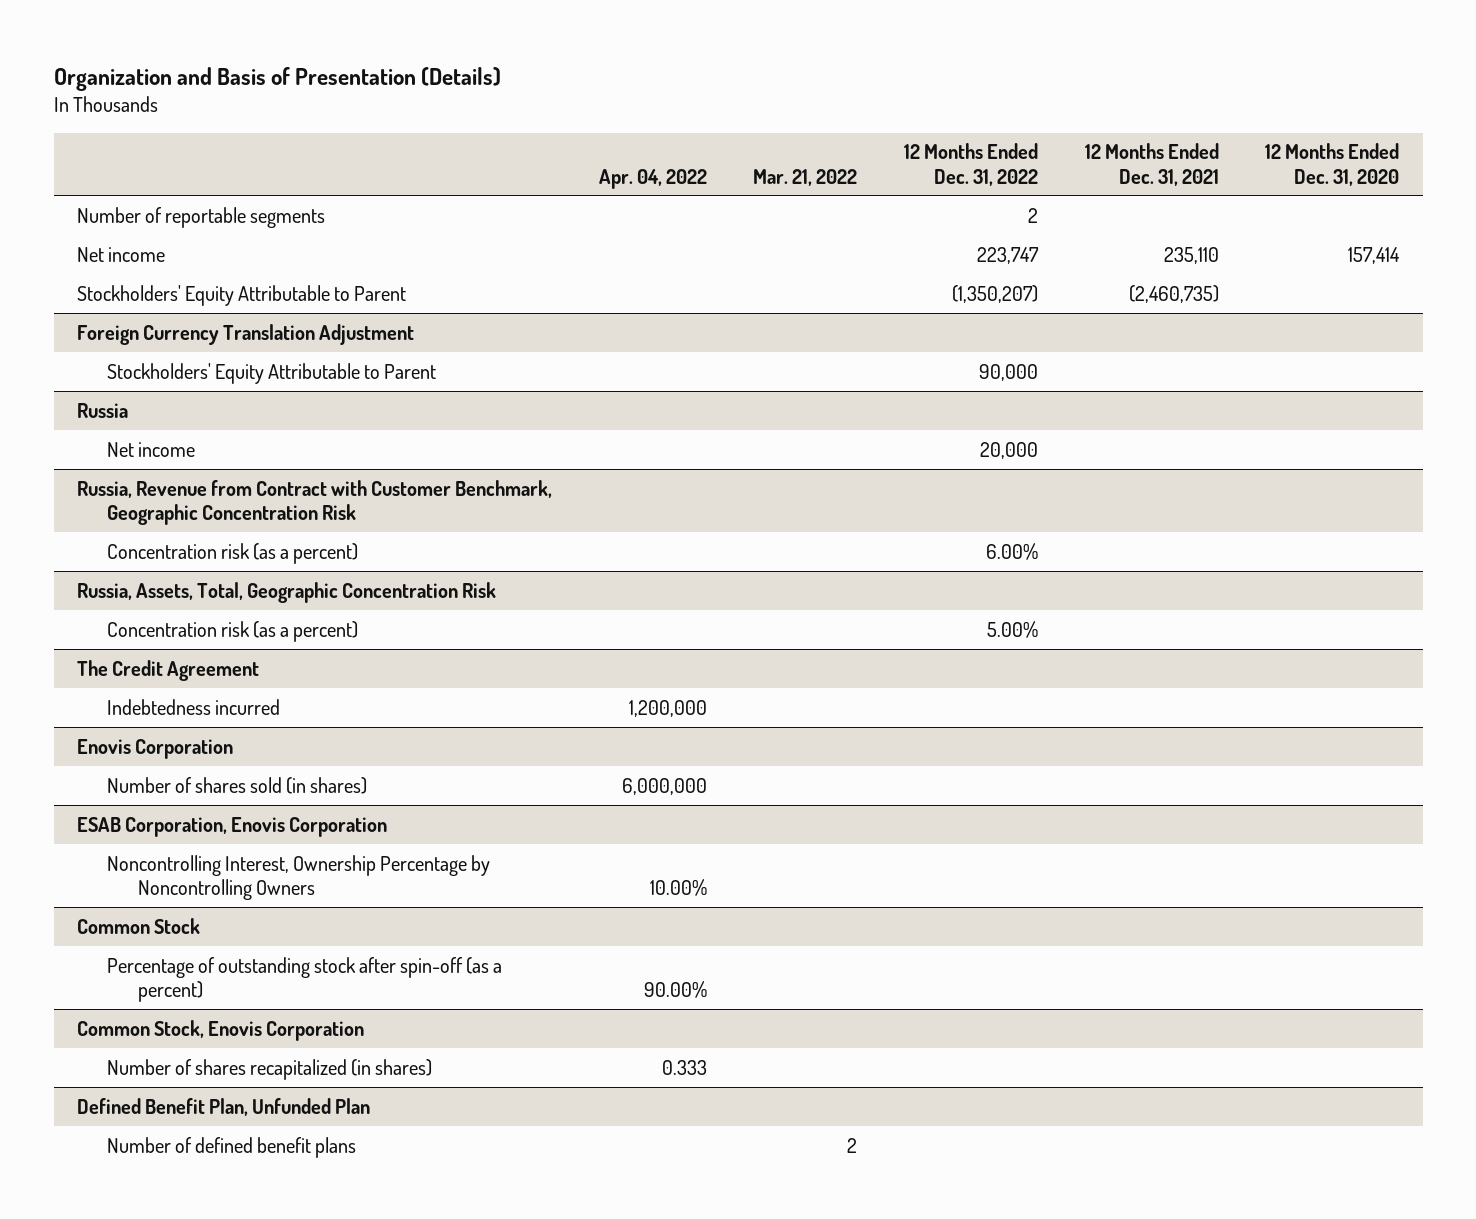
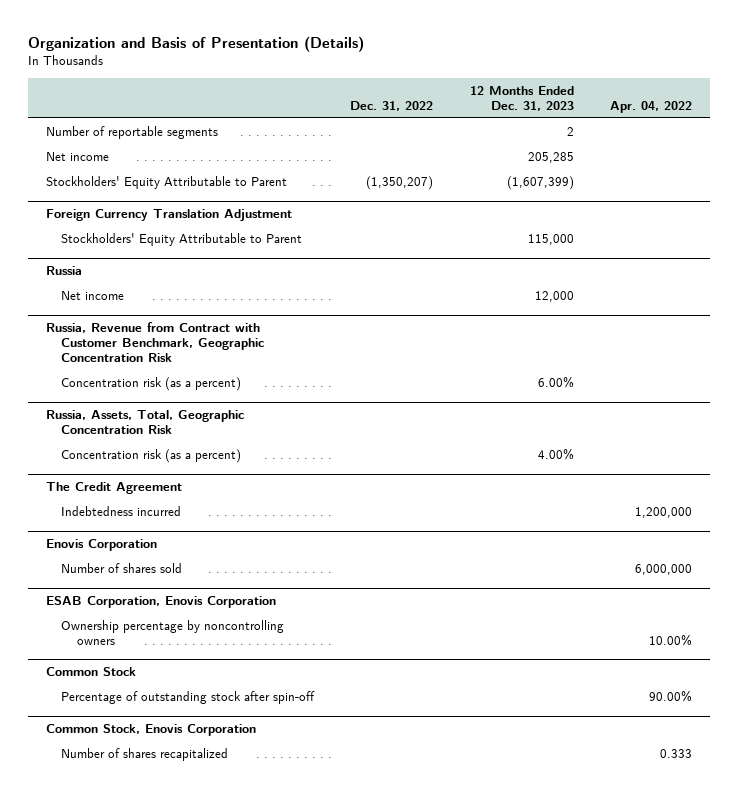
- | Apr. 04, 2022 | Mar. 21, 2022 | 12 Months Ended Dec. 31, 2022 | 12 Months Ended Dec. 31, 2021 | 12 Months Ended Dec. 31, 2020
+ | Dec. 31, 2022 | 12 Months Ended Dec. 31, 2023 | Apr. 04, 2022
@ Enovis Corporation
- Number of shares sold (in shares) | 6,000,000 | | | |
+ Number of shares sold | | | 6,000,000
@ ESAB Corporation, Enovis Corporation
- Noncontrolling Interest, Ownership Percentage by Noncontrolling Owners | 10.00% | | | |
+ Ownership percentage by noncontrolling owners | | | 10.00%
@ Common Stock
- Percentage of outstanding stock after spin-off (as a percent) | 90.00% | | | |
+ Percentage of outstanding stock after spin-off | | | 90.00%
@ Common Stock, Enovis Corporation
- Number of shares recapitalized (in shares) | 0.333 | | | |
- Defined Benefit Plan, Unfunded Plan
- Number of defined benefit plans | | 2 | | |
@ Common Stock, Enovis Corporation
+ Number of shares recapitalized | | | 0.333

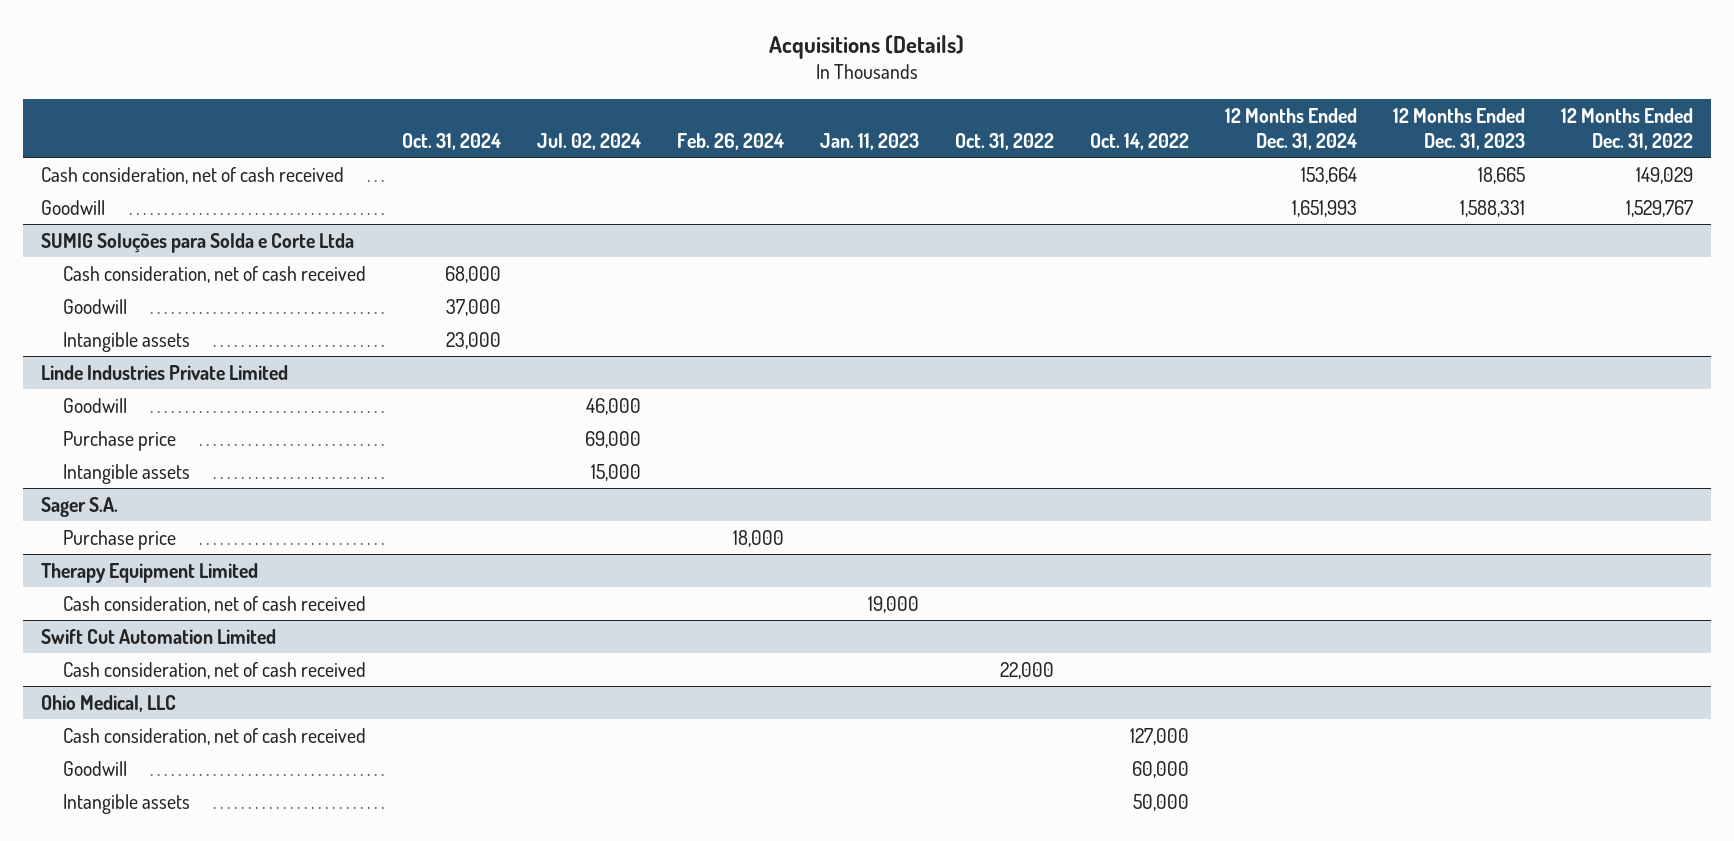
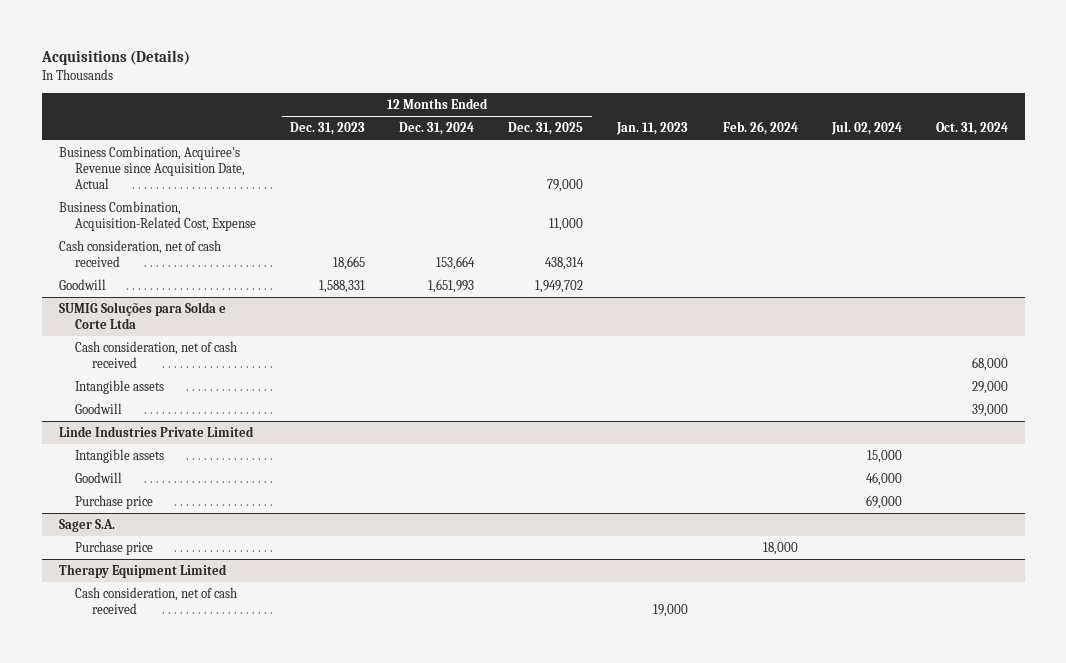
- | Oct. 31, 2024 | Jul. 02, 2024 | Feb. 26, 2024 | Jan. 11, 2023 | Oct. 31, 2022 | Oct. 14, 2022 | 12 Months Ended Dec. 31, 2024 | 12 Months Ended Dec. 31, 2023 | 12 Months Ended Dec. 31, 2022
+ | 12 Months Ended Dec. 31, 2023 | 12 Months Ended Dec. 31, 2024 | 12 Months Ended Dec. 31, 2025 | Jan. 11, 2023 | Feb. 26, 2024 | Jul. 02, 2024 | Oct. 31, 2024
+ Business Combination, Acquiree's Revenue since Acquisition Date, Actual | | | 79,000 | | | |
+ Business Combination, Acquisition-Related Cost, Expense | | | 11,000 | | | |
@ SUMIG Soluções para Solda e Corte Ltda
- Goodwill | 37,000 | | | | | | | |
- Intangible assets | 23,000 | | | | | | | |
+ Intangible assets | | | | | | | 29,000
+ Goodwill | | | | | | | 39,000
@ Linde Industries Private Limited
moved up: Intangible assets | | | | | | 15,000 |
- Swift Cut Automation Limited
- Cash consideration, net of cash received | | | | | 22,000 | | | |
- Ohio Medical, LLC
- Cash consideration, net of cash received | | | | | | 127,000 | | |
- Goodwill | | | | | | 60,000 | | |
- Intangible assets | | | | | | 50,000 | | |

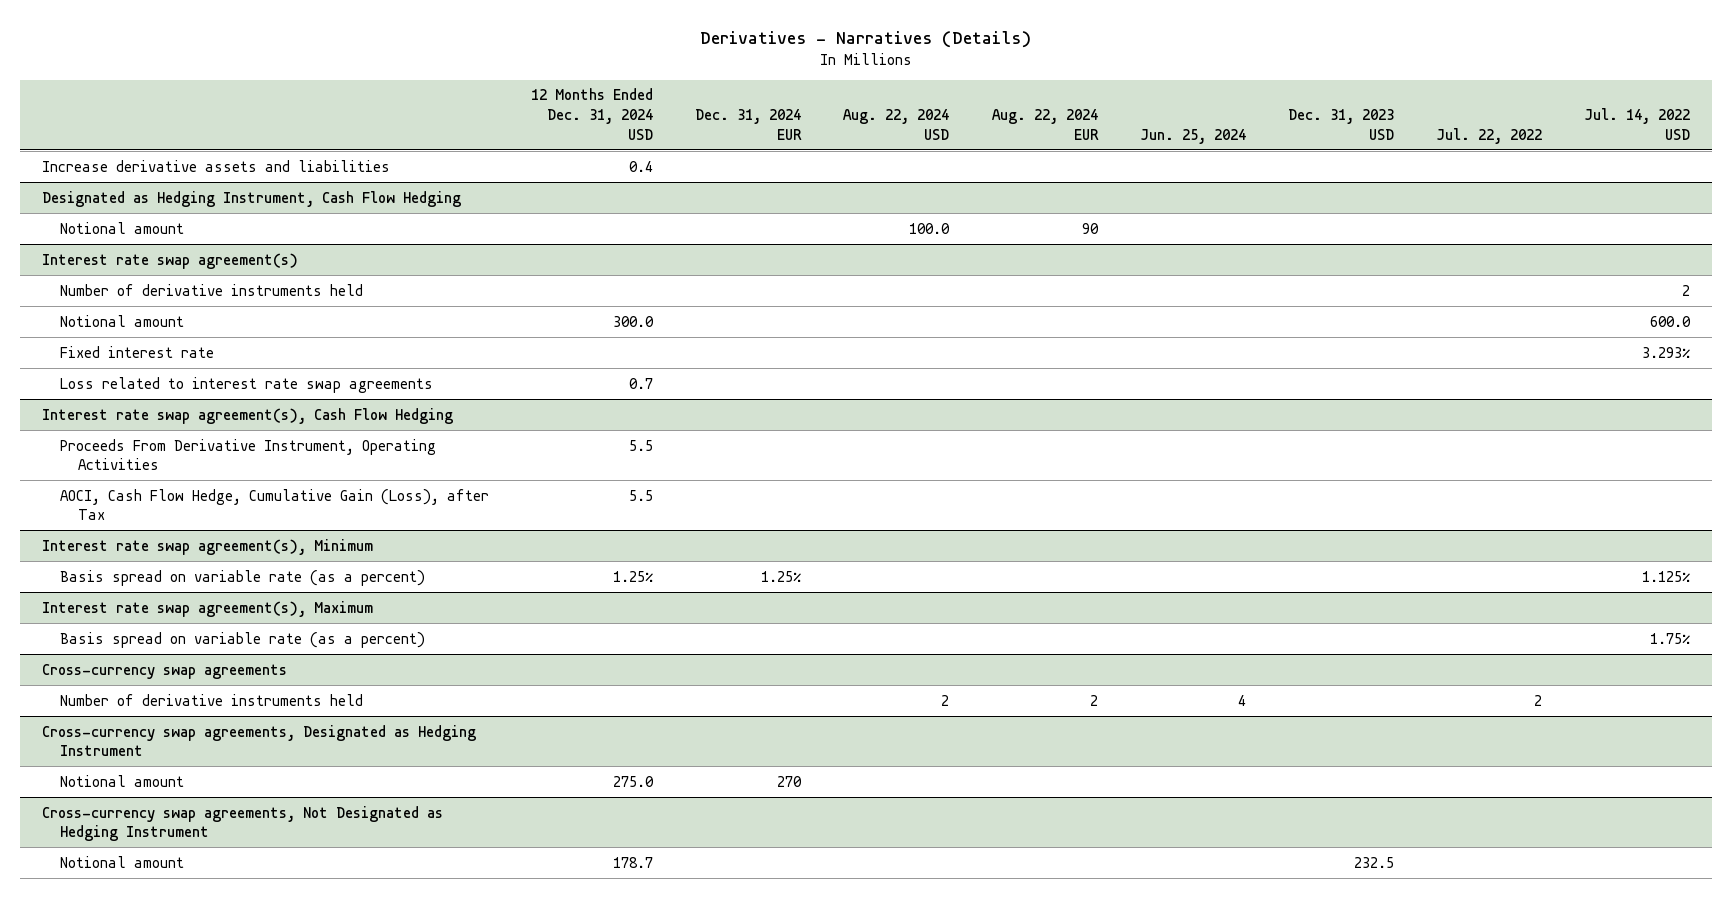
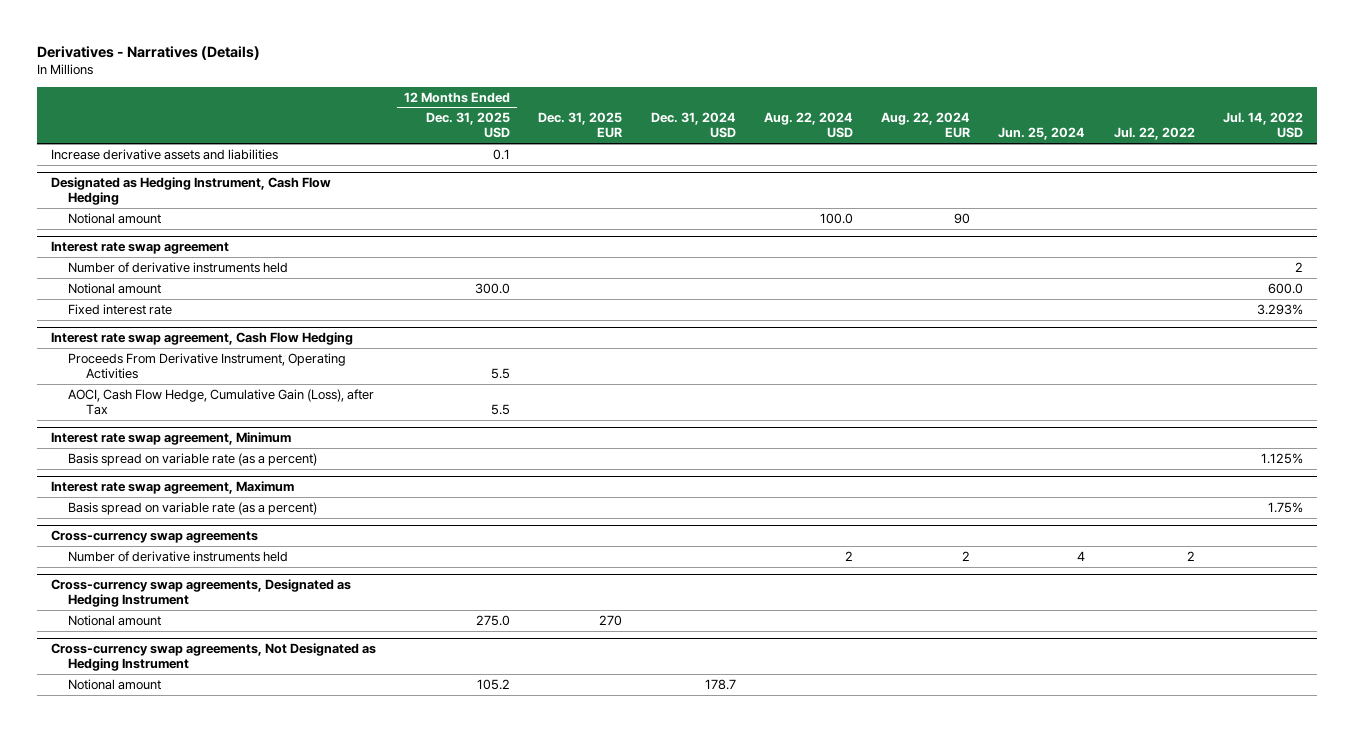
- | 12 Months Ended Dec. 31, 2024 USD | Dec. 31, 2024 EUR | Aug. 22, 2024 USD | Aug. 22, 2024 EUR | Jun. 25, 2024 | Dec. 31, 2023 USD | Jul. 22, 2022 | Jul. 14, 2022 USD
+ | 12 Months Ended Dec. 31, 2025 USD | Dec. 31, 2025 EUR | Dec. 31, 2024 USD | Aug. 22, 2024 USD | Aug. 22, 2024 EUR | Jun. 25, 2024 | Jul. 22, 2022 | Jul. 14, 2022 USD
- Interest rate swap agreement(s)
+ Interest rate swap agreement
- Loss related to interest rate swap agreements | 0.7 | | | | | | |
- Interest rate swap agreement(s), Cash Flow Hedging
+ Interest rate swap agreement, Cash Flow Hedging
- Interest rate swap agreement(s), Minimum
+ Interest rate swap agreement, Minimum
- Interest rate swap agreement(s), Maximum
+ Interest rate swap agreement, Maximum

